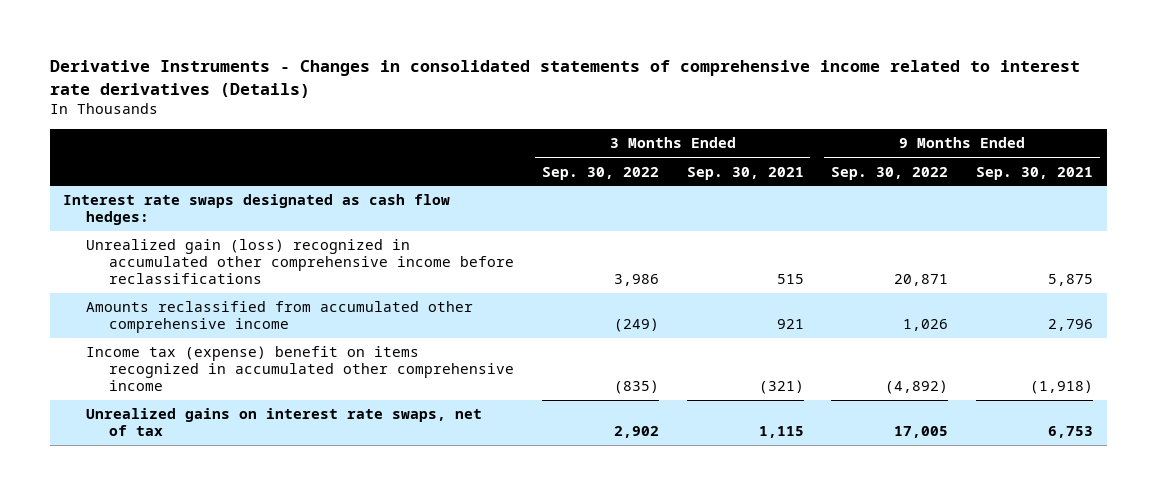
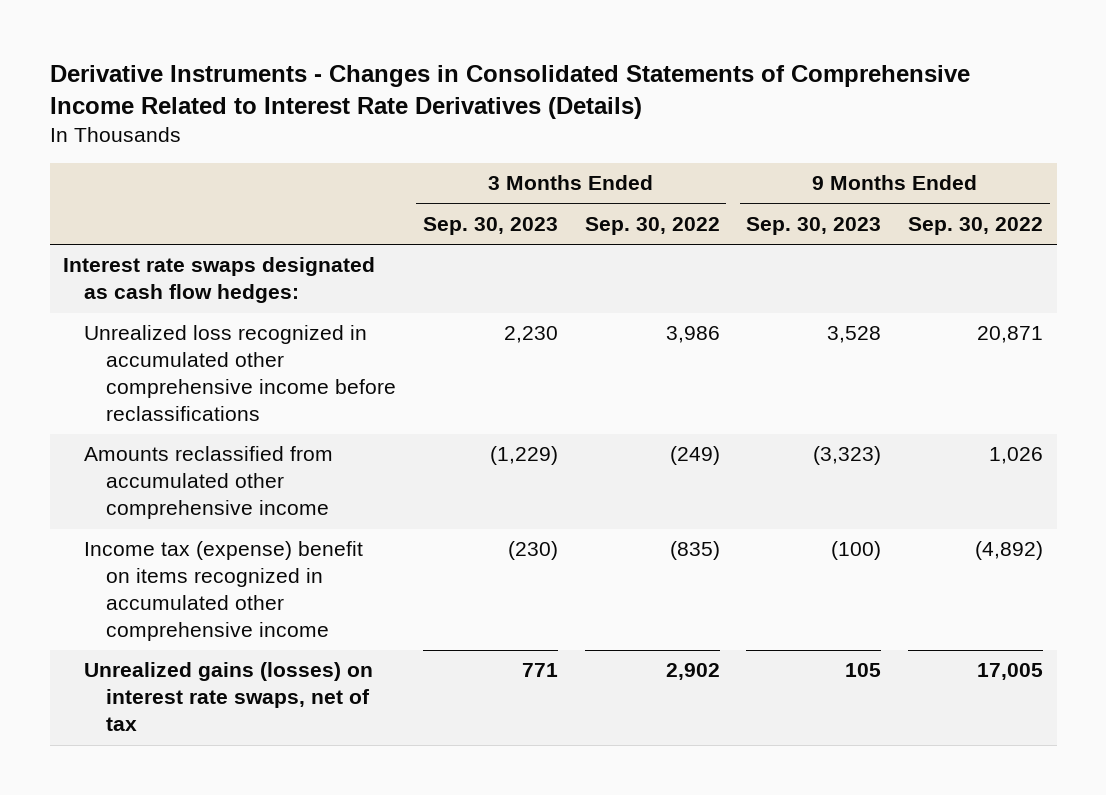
- Derivative Instruments - Changes in consolidated statements of comprehensive income related to interest rate derivatives (Details)
+ Derivative Instruments - Changes in Consolidated Statements of Comprehensive Income Related to Interest Rate Derivatives (Details)
- | 3 Months Ended Sep. 30, 2022 | 3 Months Ended Sep. 30, 2021 | 9 Months Ended Sep. 30, 2022 | 9 Months Ended Sep. 30, 2021
+ | 3 Months Ended Sep. 30, 2023 | 3 Months Ended Sep. 30, 2022 | 9 Months Ended Sep. 30, 2023 | 9 Months Ended Sep. 30, 2022
- Unrealized gain (loss) recognized in accumulated other comprehensive income before reclassifications | 3,986 | 515 | 20,871 | 5,875
+ Unrealized loss recognized in accumulated other comprehensive income before reclassifications | 2,230 | 3,986 | 3,528 | 20,871
- Unrealized gains on interest rate swaps, net of tax | 2,902 | 1,115 | 17,005 | 6,753
+ Unrealized gains (losses) on interest rate swaps, net of tax | 771 | 2,902 | 105 | 17,005

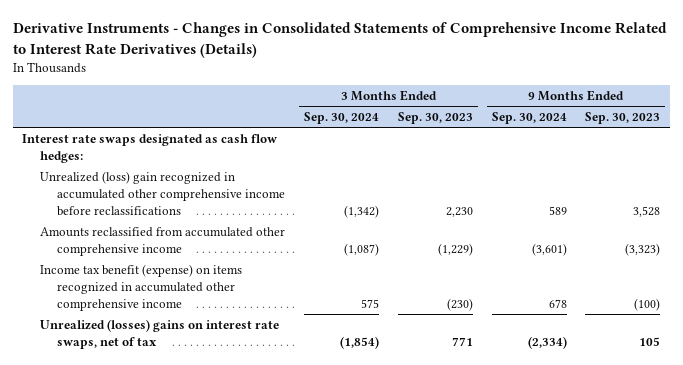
- | 3 Months Ended Sep. 30, 2023 | 3 Months Ended Sep. 30, 2022 | 9 Months Ended Sep. 30, 2023 | 9 Months Ended Sep. 30, 2022
+ | 3 Months Ended Sep. 30, 2024 | 3 Months Ended Sep. 30, 2023 | 9 Months Ended Sep. 30, 2024 | 9 Months Ended Sep. 30, 2023
- Unrealized loss recognized in accumulated other comprehensive income before reclassifications | 2,230 | 3,986 | 3,528 | 20,871
+ Unrealized (loss) gain recognized in accumulated other comprehensive income before reclassifications | (1,342) | 2,230 | 589 | 3,528
- Income tax (expense) benefit on items recognized in accumulated other comprehensive income | (230) | (835) | (100) | (4,892)
- Unrealized gains (losses) on interest rate swaps, net of tax | 771 | 2,902 | 105 | 17,005
+ Income tax benefit (expense) on items recognized in accumulated other comprehensive income | 575 | (230) | 678 | (100)
+ Unrealized (losses) gains on interest rate swaps, net of tax | (1,854) | 771 | (2,334) | 105

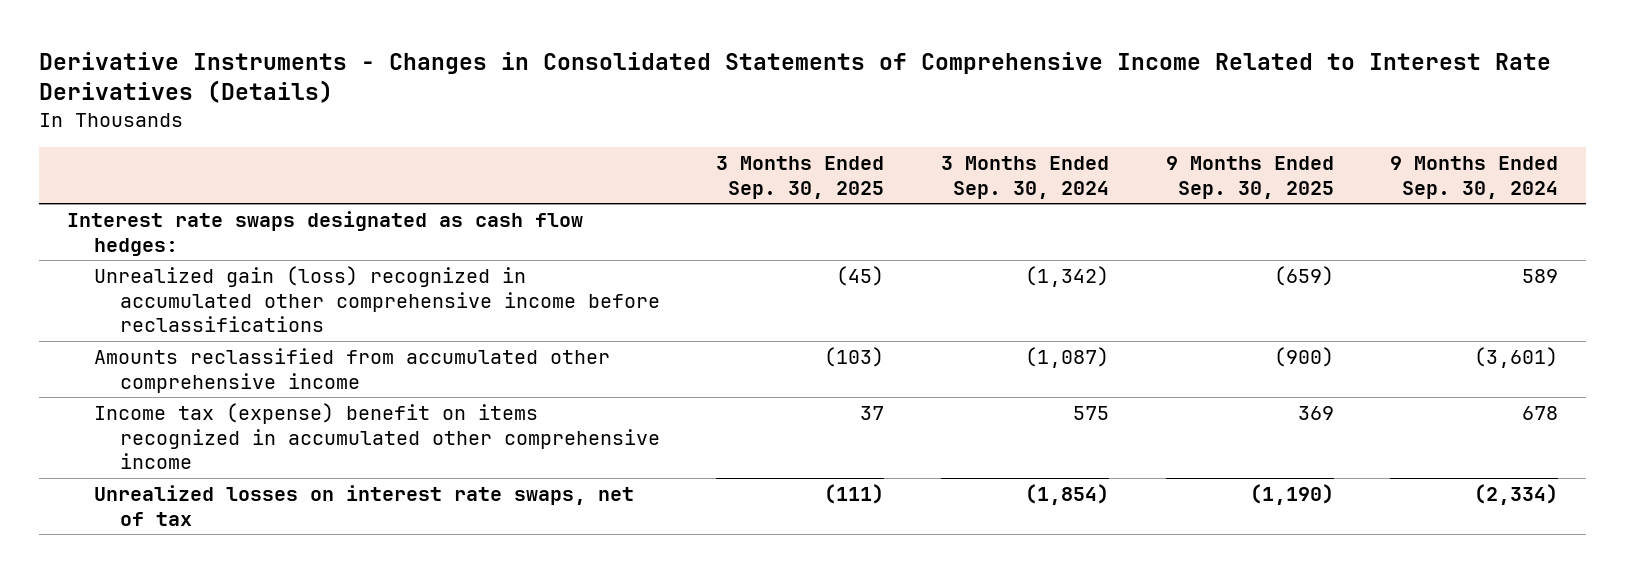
- | 3 Months Ended Sep. 30, 2024 | 3 Months Ended Sep. 30, 2023 | 9 Months Ended Sep. 30, 2024 | 9 Months Ended Sep. 30, 2023
+ | 3 Months Ended Sep. 30, 2025 | 3 Months Ended Sep. 30, 2024 | 9 Months Ended Sep. 30, 2025 | 9 Months Ended Sep. 30, 2024
- Unrealized (loss) gain recognized in accumulated other comprehensive income before reclassifications | (1,342) | 2,230 | 589 | 3,528
+ Unrealized gain (loss) recognized in accumulated other comprehensive income before reclassifications | (45) | (1,342) | (659) | 589
- Income tax benefit (expense) on items recognized in accumulated other comprehensive income | 575 | (230) | 678 | (100)
- Unrealized (losses) gains on interest rate swaps, net of tax | (1,854) | 771 | (2,334) | 105
+ Income tax (expense) benefit on items recognized in accumulated other comprehensive income | 37 | 575 | 369 | 678
+ Unrealized losses on interest rate swaps, net of tax | (111) | (1,854) | (1,190) | (2,334)

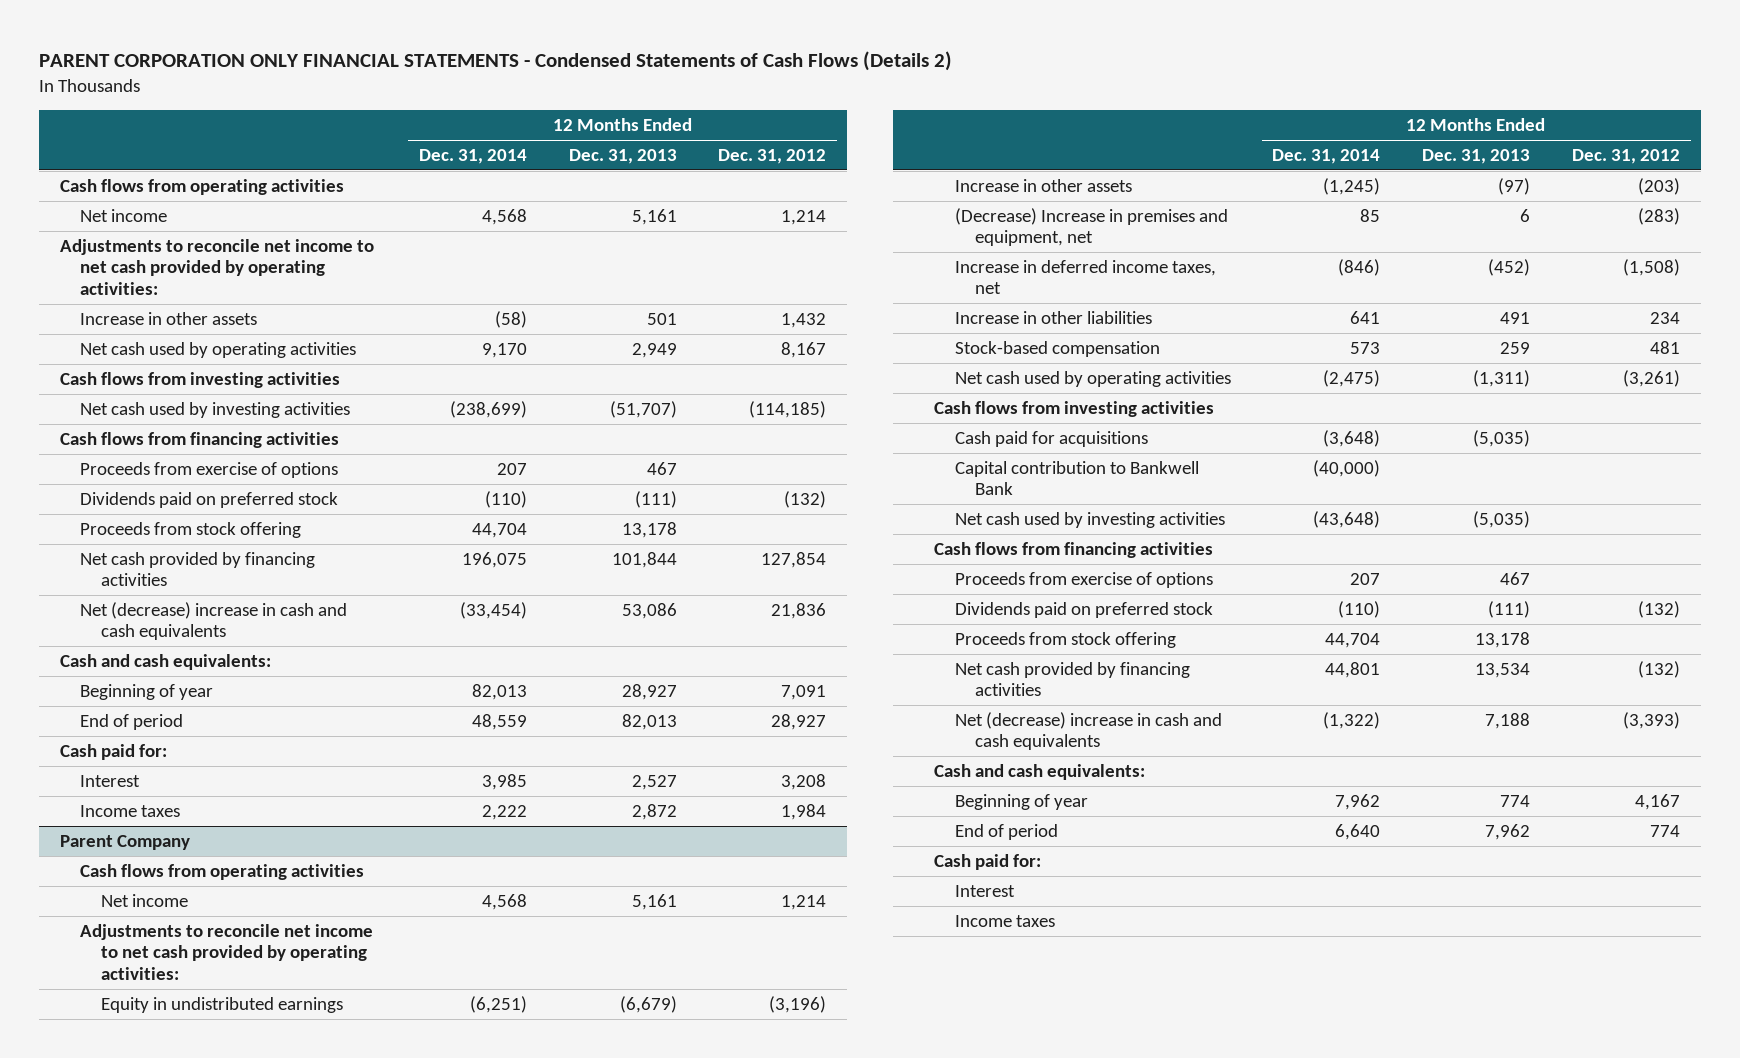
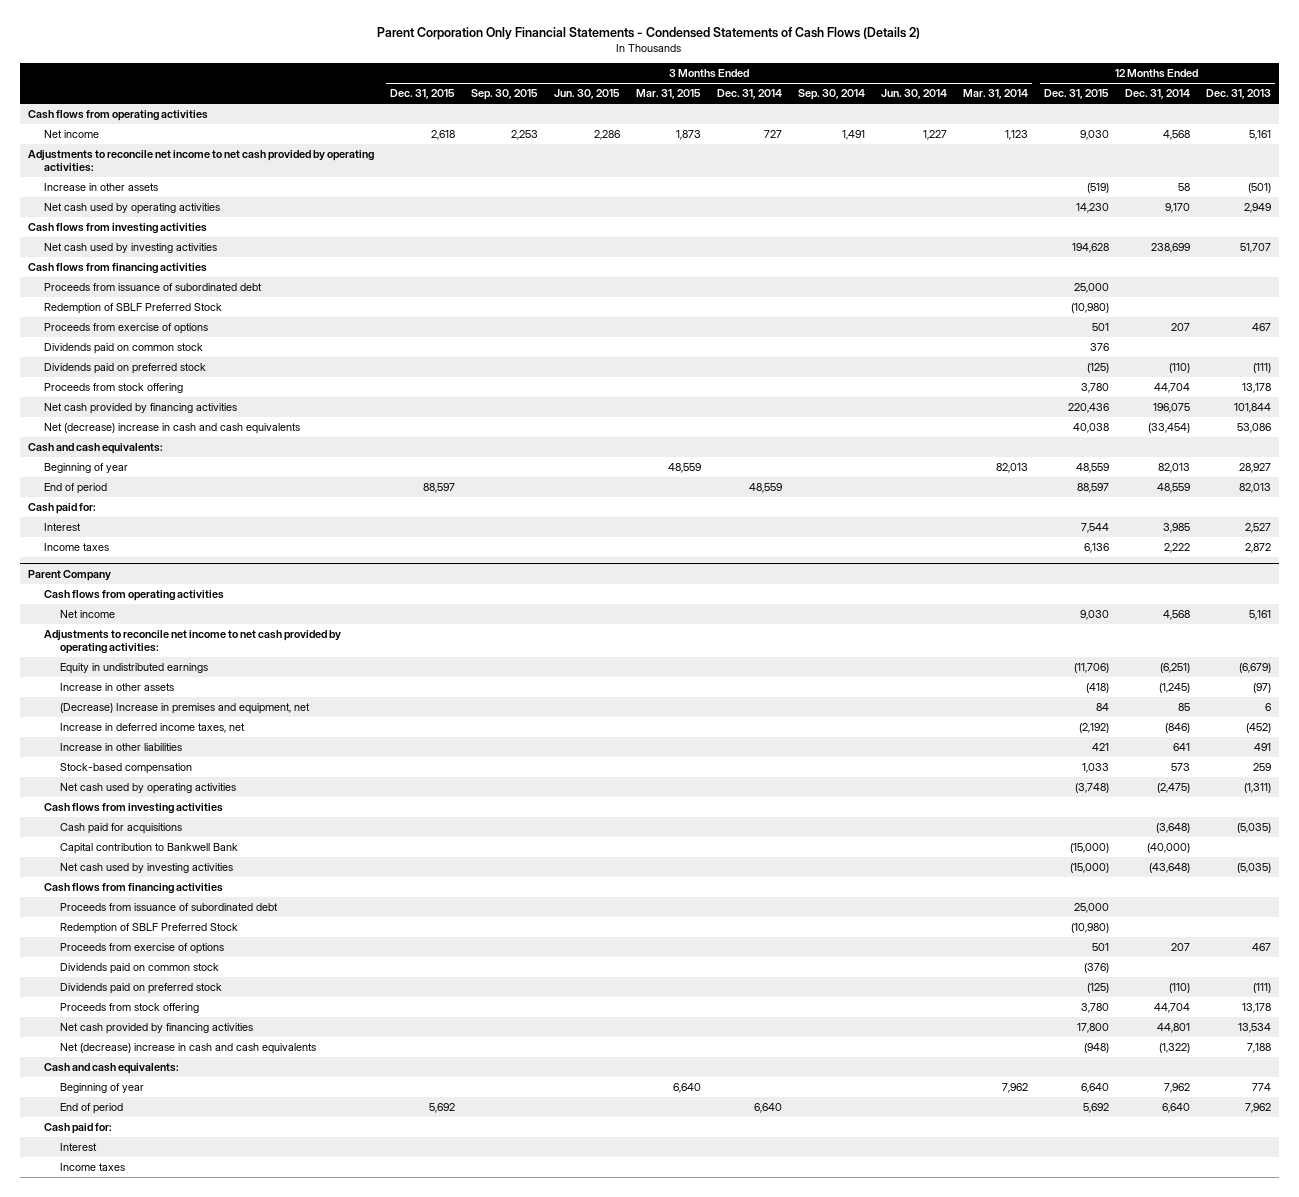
- PARENT CORPORATION ONLY FINANCIAL STATEMENTS - Condensed Statements of Cash Flows (Details 2)
+ Parent Corporation Only Financial Statements - Condensed Statements of Cash Flows (Details 2)
- | 12 Months Ended Dec. 31, 2014 | 12 Months Ended Dec. 31, 2013 | 12 Months Ended Dec. 31, 2012
+ | 3 Months Ended Dec. 31, 2015 | 3 Months Ended Sep. 30, 2015 | 3 Months Ended Jun. 30, 2015 | 3 Months Ended Mar. 31, 2015 | 3 Months Ended Dec. 31, 2014 | 3 Months Ended Sep. 30, 2014 | 3 Months Ended Jun. 30, 2014 | 3 Months Ended Mar. 31, 2014 | 12 Months Ended Dec. 31, 2015 | 12 Months Ended Dec. 31, 2014 | 12 Months Ended Dec. 31, 2013
- Increase in other assets | (58) | 501 | 1,432
+ Increase in other assets | | | | | | | | | (519) | 58 | (501)
- Net cash used by investing activities | (238,699) | (51,707) | (114,185)
+ Net cash used by investing activities | | | | | | | | | 194,628 | 238,699 | 51,707
+ Proceeds from issuance of subordinated debt | | | | | | | | | 25,000 | |
+ Redemption of SBLF Preferred Stock | | | | | | | | | (10,980) | |
+ Dividends paid on common stock | | | | | | | | | 376 | |
@ Parent Company
+ Proceeds from issuance of subordinated debt | | | | | | | | | 25,000 | |
+ Redemption of SBLF Preferred Stock | | | | | | | | | (10,980) | |
+ Dividends paid on common stock | | | | | | | | | (376) | |

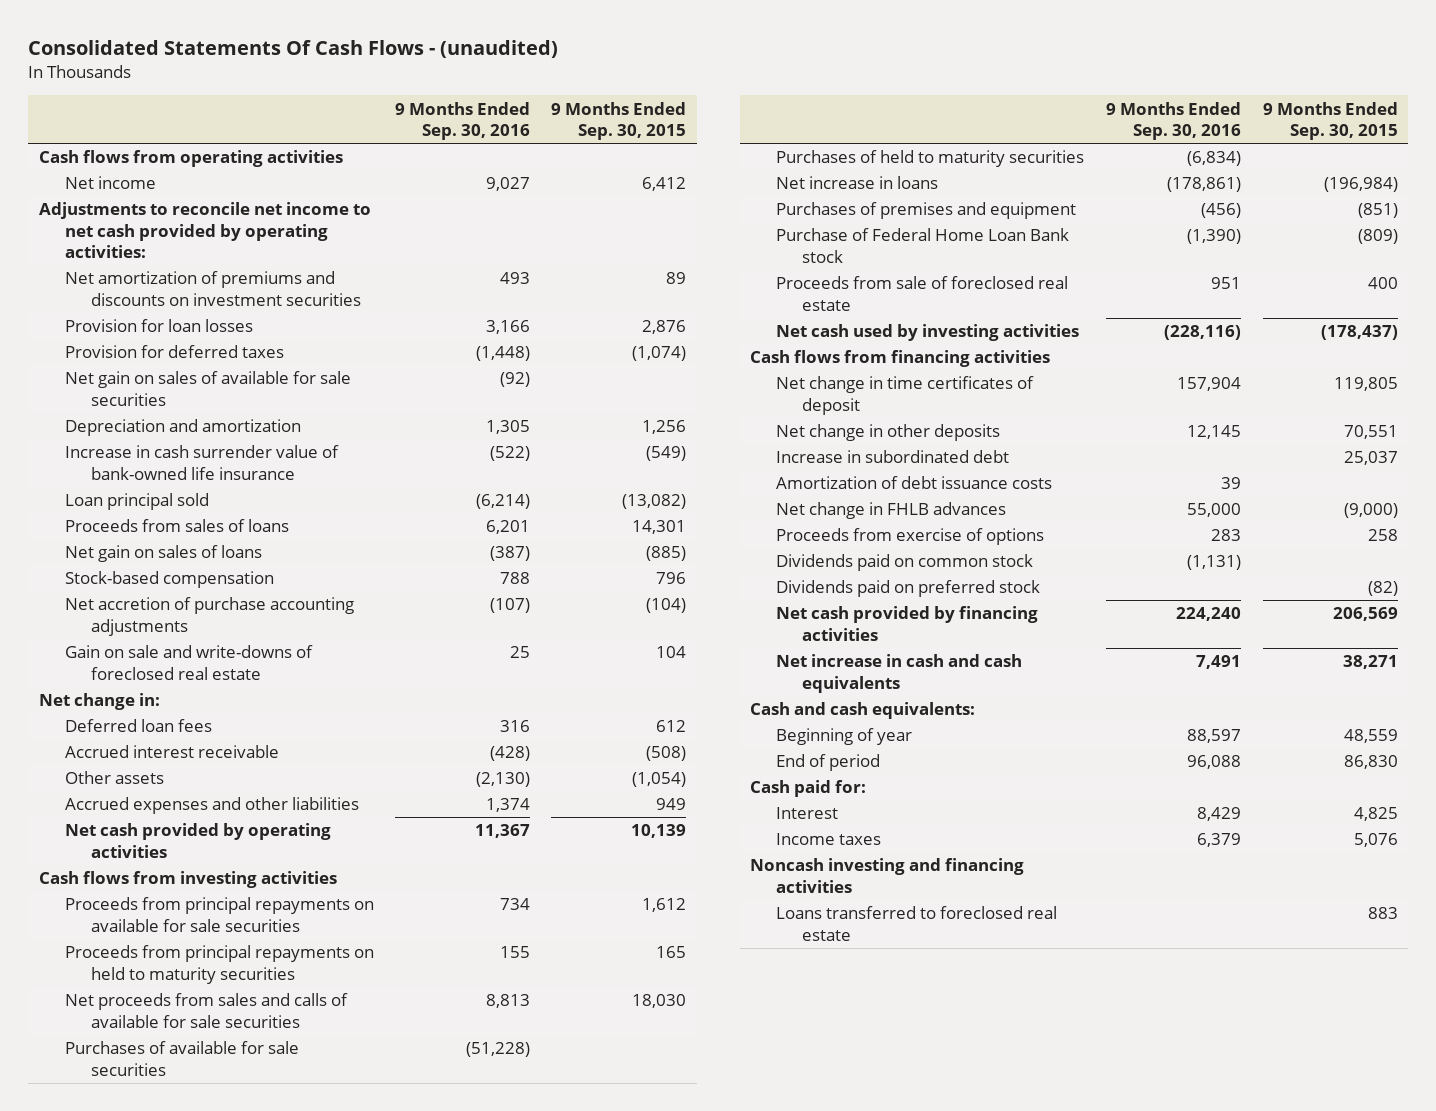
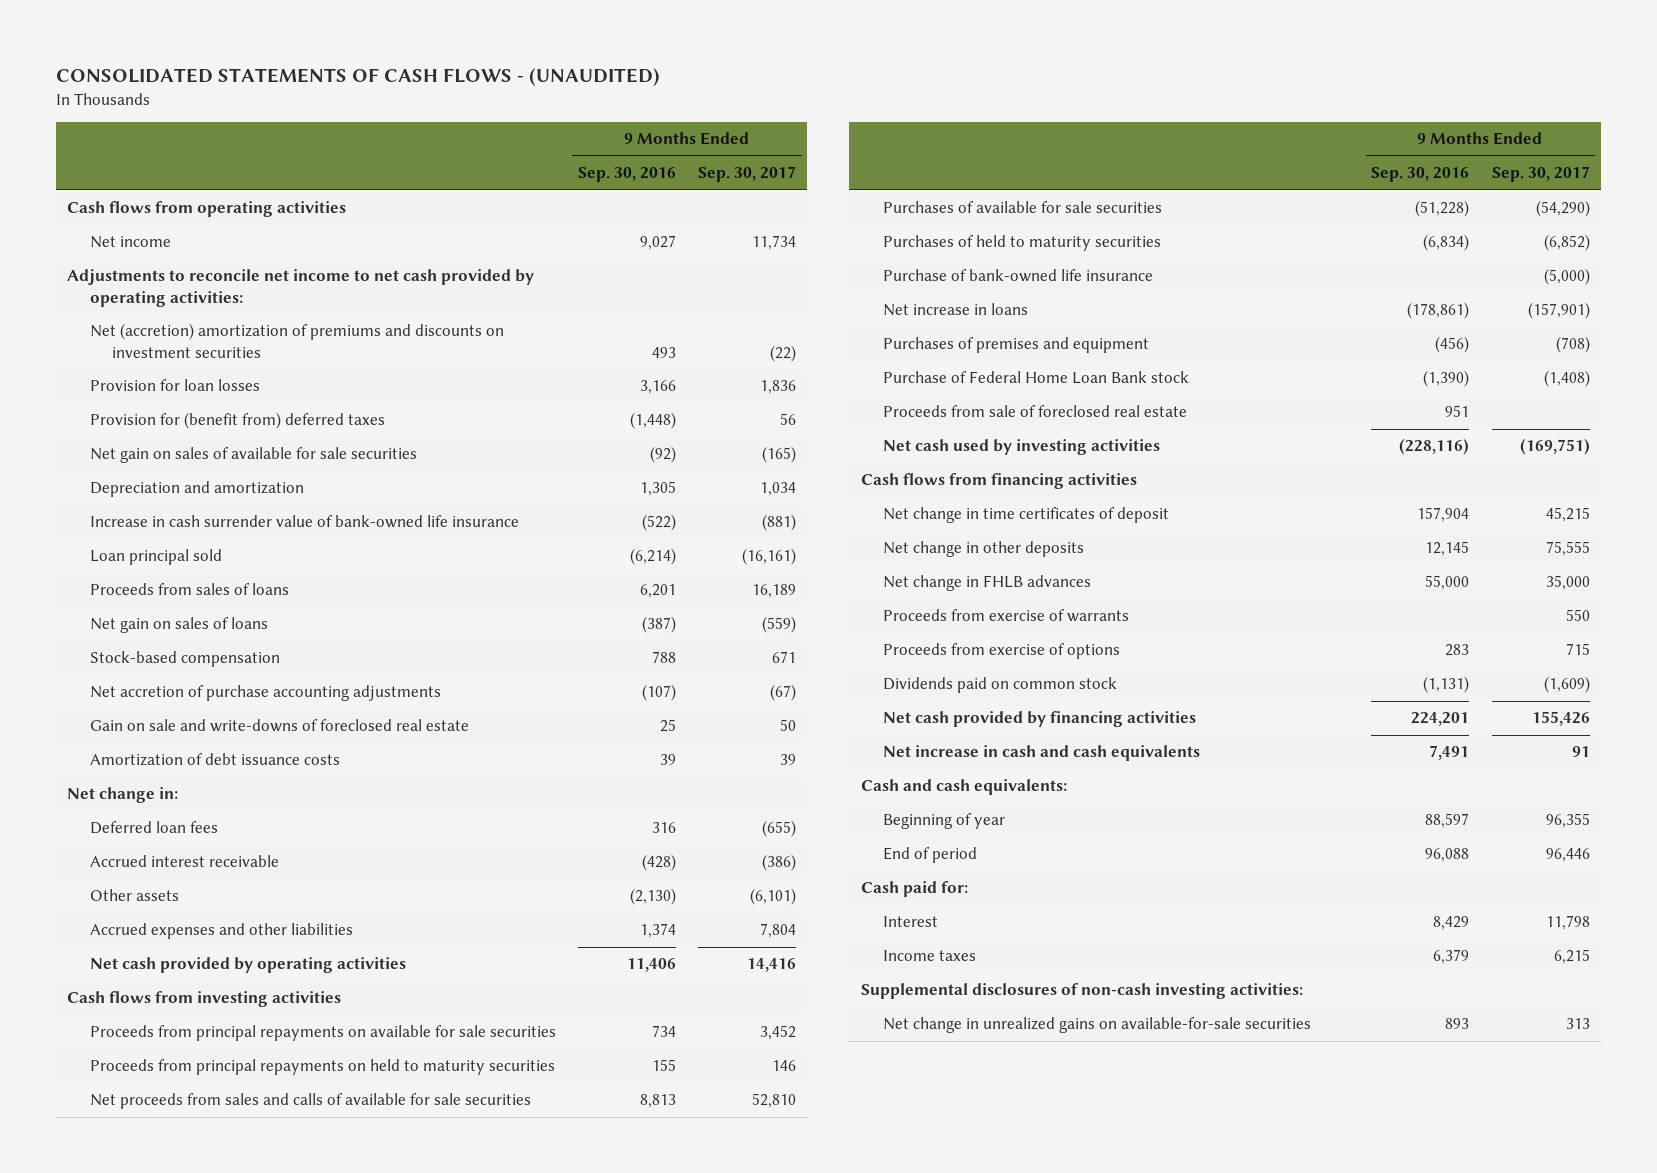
- Consolidated Statements Of Cash Flows - (unaudited)
+ CONSOLIDATED STATEMENTS OF CASH FLOWS - (UNAUDITED)
- | 9 Months Ended Sep. 30, 2016 | 9 Months Ended Sep. 30, 2015
+ | 9 Months Ended Sep. 30, 2016 | 9 Months Ended Sep. 30, 2017
- Net amortization of premiums and discounts on investment securities | 493 | 89
+ Net (accretion) amortization of premiums and discounts on investment securities | 493 | (22)
- Provision for deferred taxes | (1,448) | (1,074)
+ Provision for (benefit from) deferred taxes | (1,448) | 56
moved up: Amortization of debt issuance costs | 39 | 39
- Net cash provided by operating activities | 11,367 | 10,139
+ Net cash provided by operating activities | 11,406 | 14,416
+ Purchase of bank-owned life insurance | | (5,000)
- Increase in subordinated debt | | 25,037
+ Proceeds from exercise of warrants | | 550
- Dividends paid on preferred stock | | (82)
- Net cash provided by financing activities | 224,240 | 206,569
+ Net cash provided by financing activities | 224,201 | 155,426
- Noncash investing and financing activities
- Loans transferred to foreclosed real estate | | 883
+ Supplemental disclosures of non-cash investing activities:
+ Net change in unrealized gains on available-for-sale securities | 893 | 313

